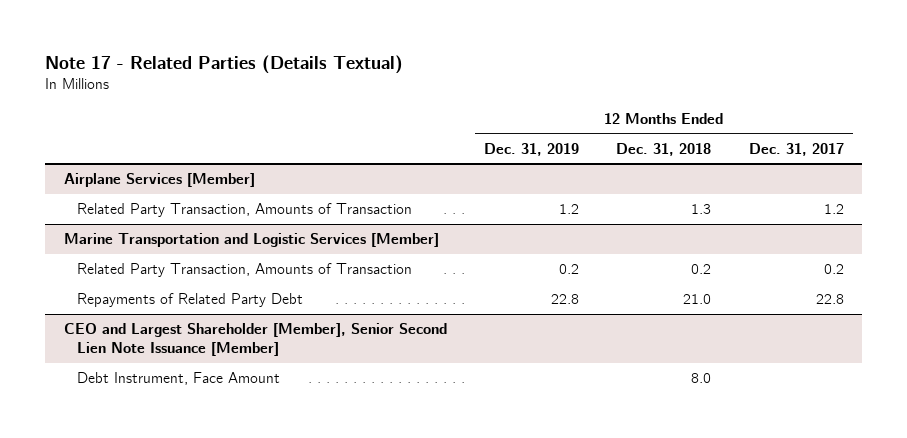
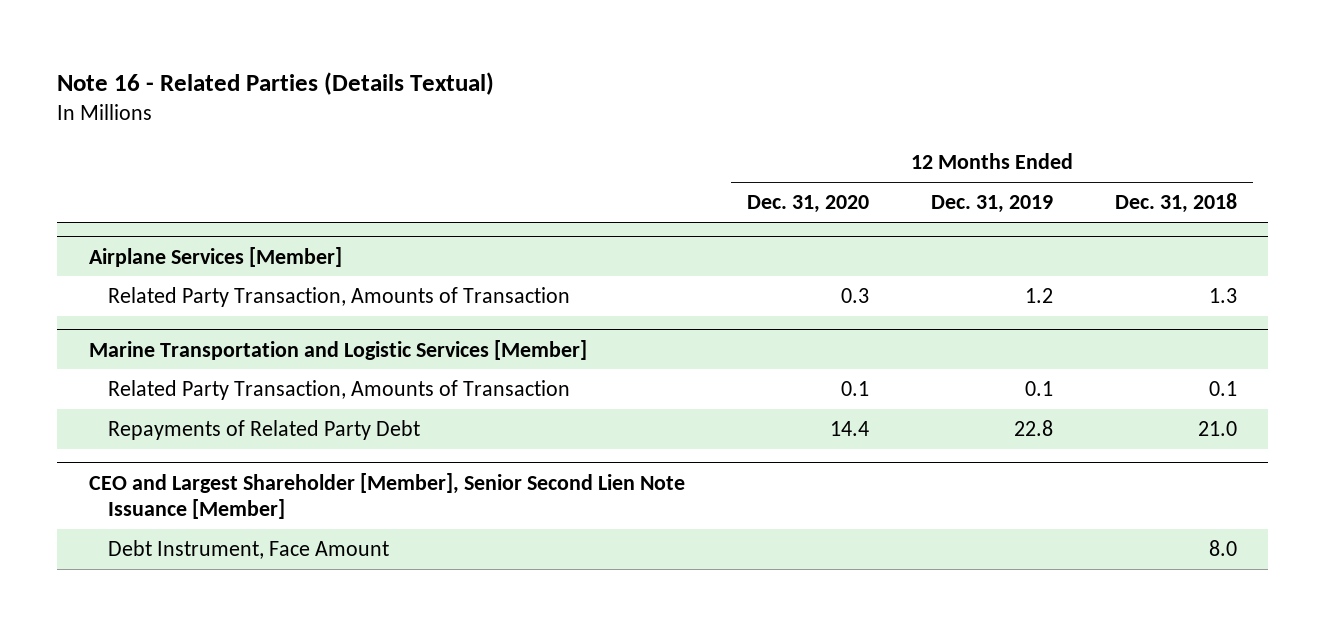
- Note 17 - Related Parties (Details Textual)
+ Note 16 - Related Parties (Details Textual)
- | 12 Months Ended Dec. 31, 2019 | 12 Months Ended Dec. 31, 2018 | 12 Months Ended Dec. 31, 2017
+ | 12 Months Ended Dec. 31, 2020 | 12 Months Ended Dec. 31, 2019 | 12 Months Ended Dec. 31, 2018
@ Marine Transportation and Logistic Services [Member]
- Related Party Transaction, Amounts of Transaction | 0.2 | 0.2 | 0.2
+ Related Party Transaction, Amounts of Transaction | 0.1 | 0.1 | 0.1

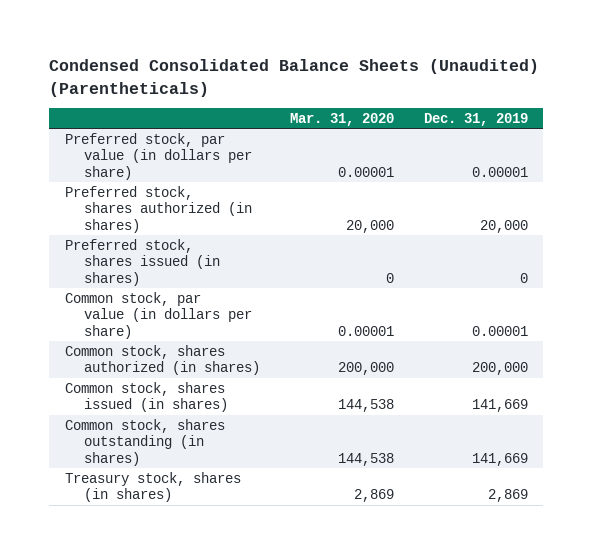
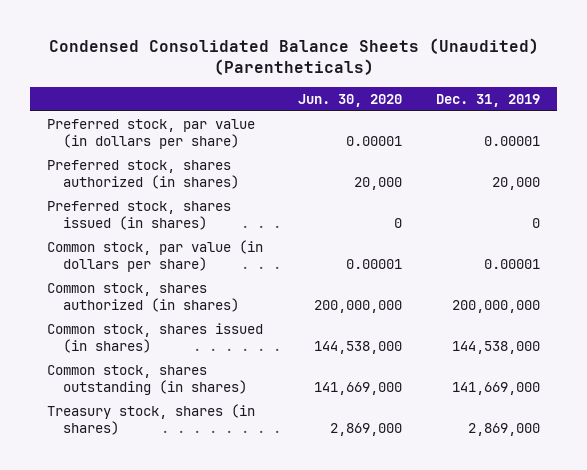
- | Mar. 31, 2020 | Dec. 31, 2019
+ | Jun. 30, 2020 | Dec. 31, 2019
- Common stock, shares authorized (in shares) | 200,000 | 200,000
- Common stock, shares issued (in shares) | 144,538 | 141,669
- Common stock, shares outstanding (in shares) | 144,538 | 141,669
- Treasury stock, shares (in shares) | 2,869 | 2,869
+ Common stock, shares authorized (in shares) | 200,000,000 | 200,000,000
+ Common stock, shares issued (in shares) | 144,538,000 | 144,538,000
+ Common stock, shares outstanding (in shares) | 141,669,000 | 141,669,000
+ Treasury stock, shares (in shares) | 2,869,000 | 2,869,000

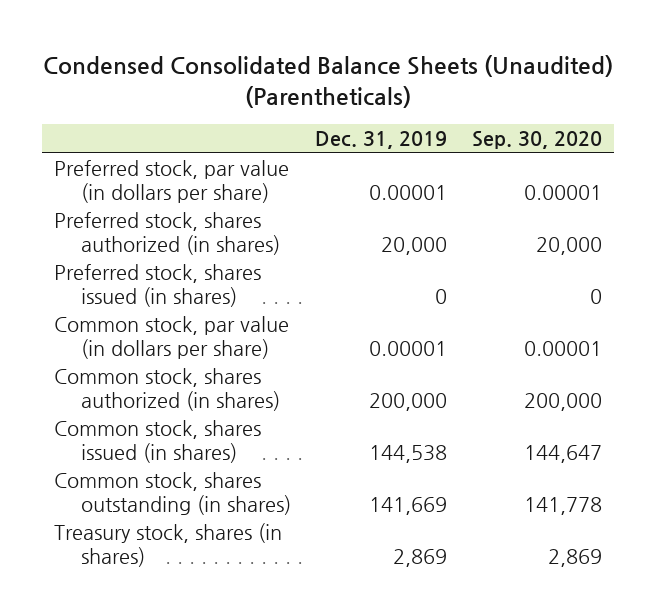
- | Jun. 30, 2020 | Dec. 31, 2019
+ | Dec. 31, 2019 | Sep. 30, 2020
- Common stock, shares authorized (in shares) | 200,000,000 | 200,000,000
- Common stock, shares issued (in shares) | 144,538,000 | 144,538,000
- Common stock, shares outstanding (in shares) | 141,669,000 | 141,669,000
- Treasury stock, shares (in shares) | 2,869,000 | 2,869,000
+ Common stock, shares authorized (in shares) | 200,000 | 200,000
+ Common stock, shares issued (in shares) | 144,538 | 144,647
+ Common stock, shares outstanding (in shares) | 141,669 | 141,778
+ Treasury stock, shares (in shares) | 2,869 | 2,869

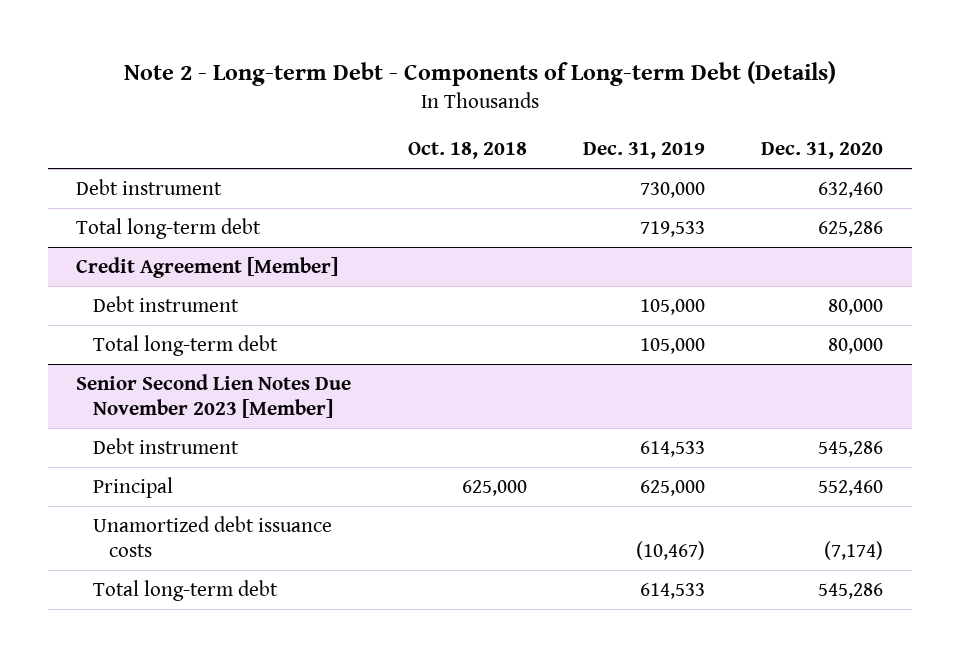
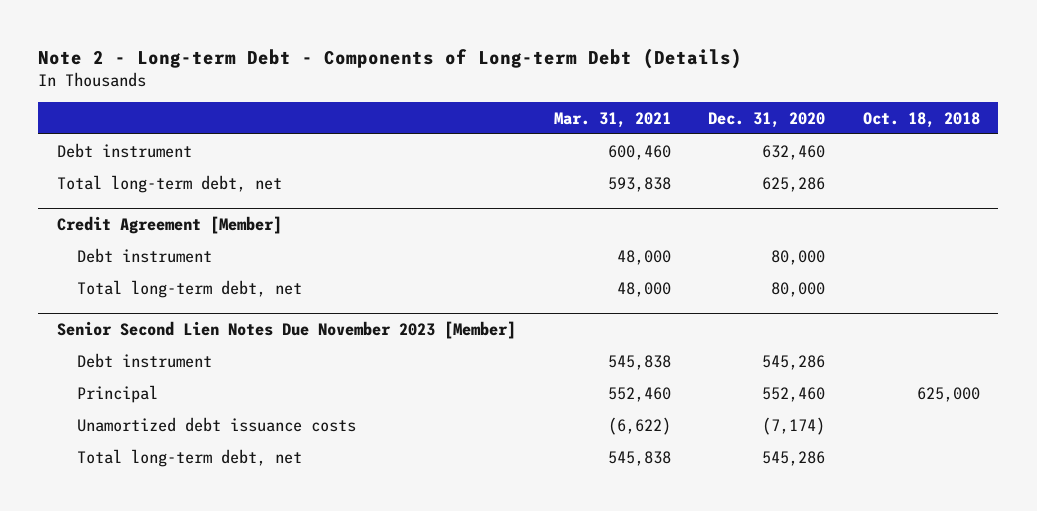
- | Oct. 18, 2018 | Dec. 31, 2019 | Dec. 31, 2020
+ | Mar. 31, 2021 | Dec. 31, 2020 | Oct. 18, 2018
- Total long-term debt | | 719,533 | 625,286
+ Total long-term debt, net | 593,838 | 625,286 |
@ Credit Agreement [Member]
- Total long-term debt | | 105,000 | 80,000
+ Total long-term debt, net | 48,000 | 80,000 |
@ Senior Second Lien Notes Due November 2023 [Member]
- Total long-term debt | | 614,533 | 545,286
+ Total long-term debt, net | 545,838 | 545,286 |

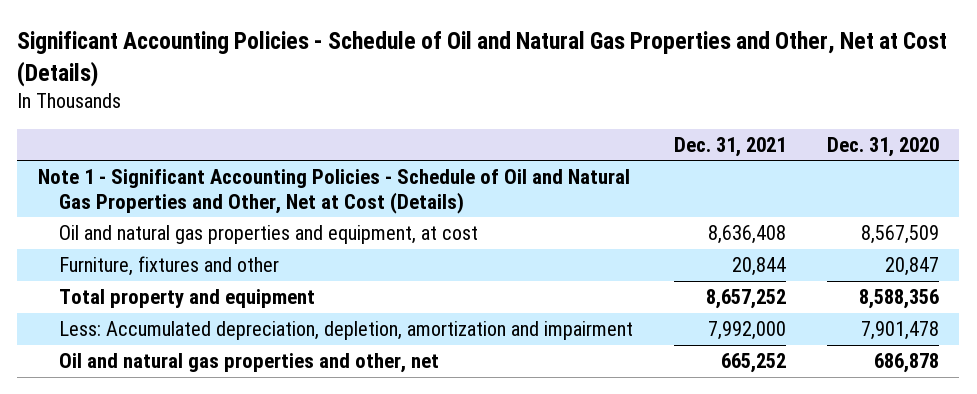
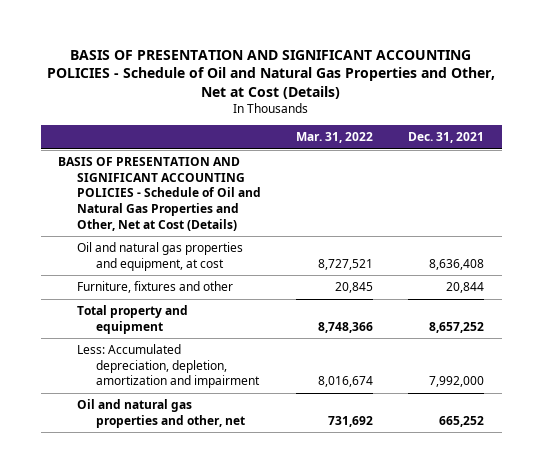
- Significant Accounting Policies - Schedule of Oil and Natural Gas Properties and Other, Net at Cost (Details)
+ BASIS OF PRESENTATION AND SIGNIFICANT ACCOUNTING POLICIES - Schedule of Oil and Natural Gas Properties and Other, Net at Cost (Details)
- | Dec. 31, 2021 | Dec. 31, 2020
+ | Mar. 31, 2022 | Dec. 31, 2021
- Note 1 - Significant Accounting Policies - Schedule of Oil and Natural Gas Properties and Other, Net at Cost (Details)
+ BASIS OF PRESENTATION AND SIGNIFICANT ACCOUNTING POLICIES - Schedule of Oil and Natural Gas Properties and Other, Net at Cost (Details)

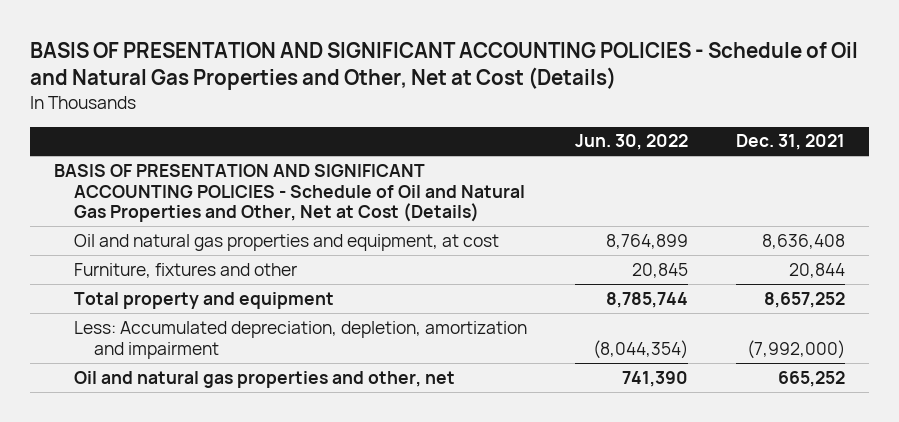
- | Mar. 31, 2022 | Dec. 31, 2021
+ | Jun. 30, 2022 | Dec. 31, 2021
- Less: Accumulated depreciation, depletion, amortization and impairment | 8,016,674 | 7,992,000
+ Less: Accumulated depreciation, depletion, amortization and impairment | (8,044,354) | (7,992,000)

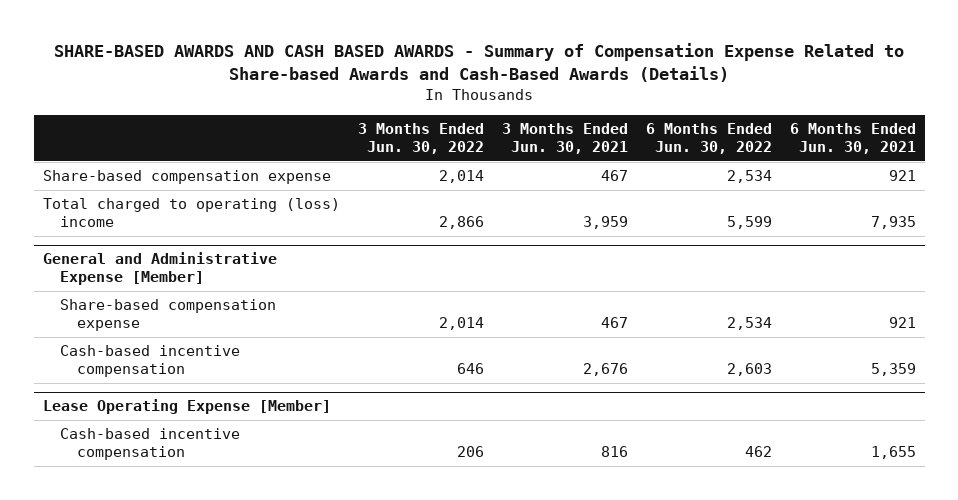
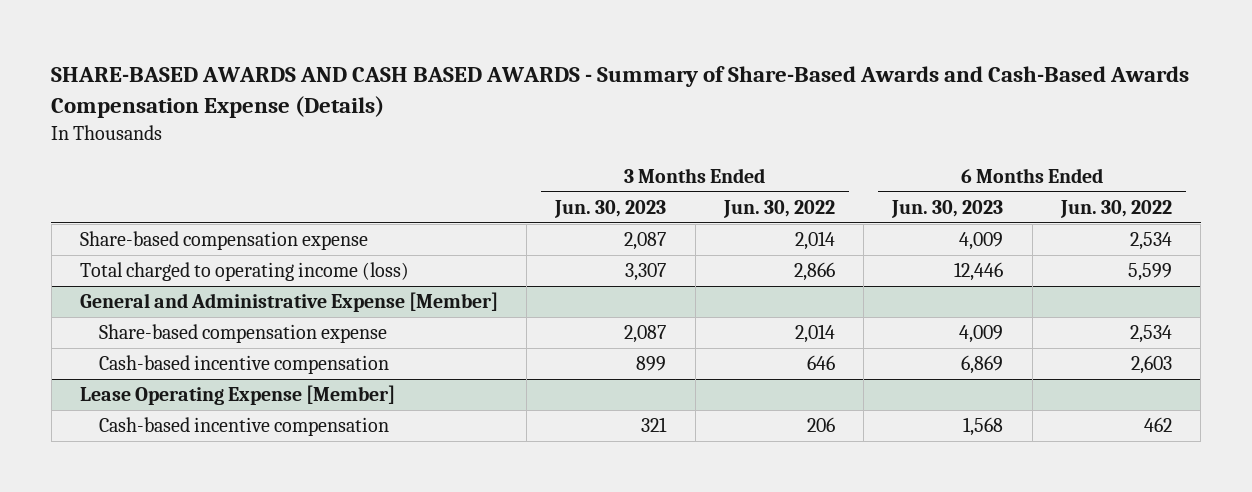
- SHARE-BASED AWARDS AND CASH BASED AWARDS - Summary of Compensation Expense Related to Share-based Awards and Cash-Based Awards (Details)
+ SHARE-BASED AWARDS AND CASH BASED AWARDS - Summary of Share-Based Awards and Cash-Based Awards Compensation Expense (Details)
- | 3 Months Ended Jun. 30, 2022 | 3 Months Ended Jun. 30, 2021 | 6 Months Ended Jun. 30, 2022 | 6 Months Ended Jun. 30, 2021
+ | 3 Months Ended Jun. 30, 2023 | 3 Months Ended Jun. 30, 2022 | 6 Months Ended Jun. 30, 2023 | 6 Months Ended Jun. 30, 2022
- Total charged to operating (loss) income | 2,866 | 3,959 | 5,599 | 7,935
+ Total charged to operating income (loss) | 3,307 | 2,866 | 12,446 | 5,599

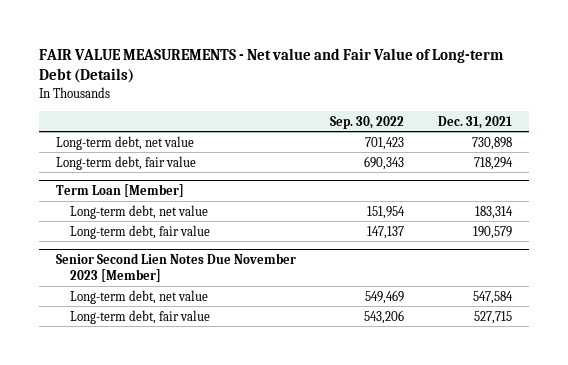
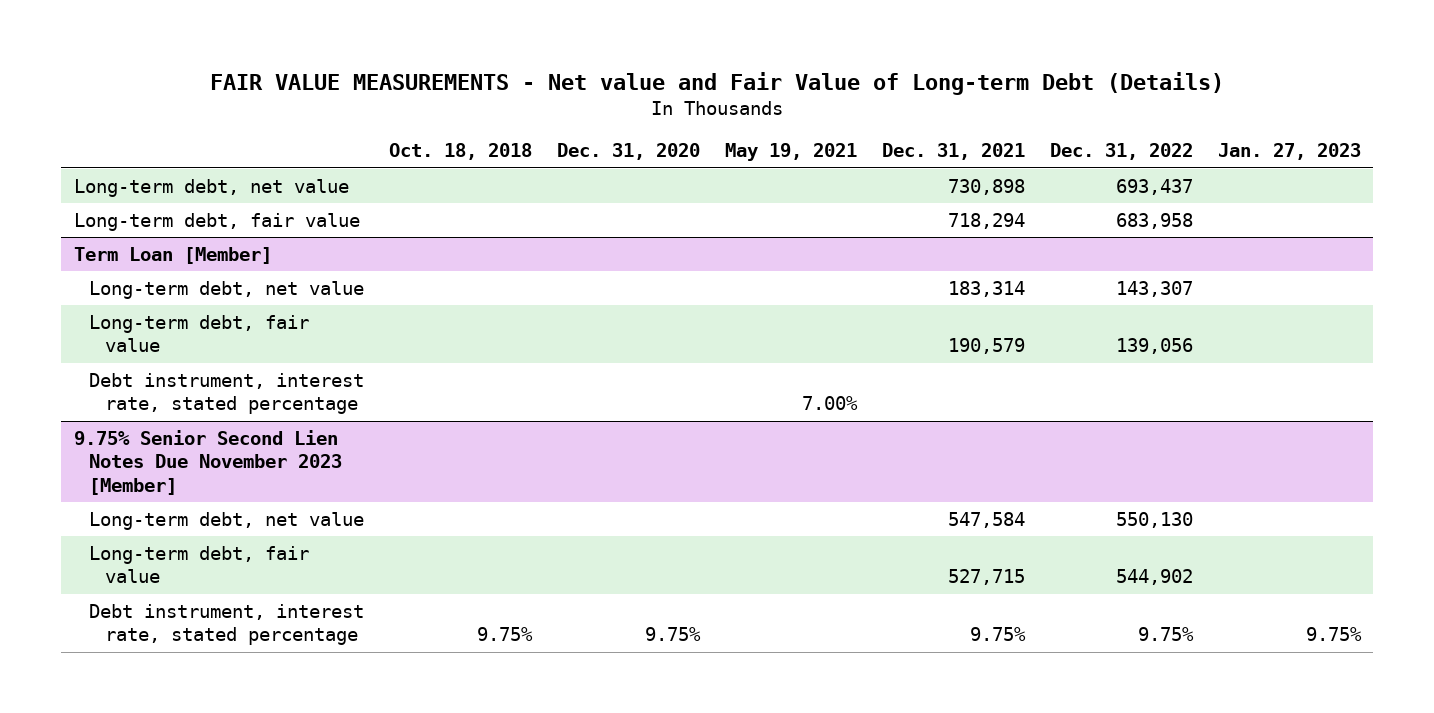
- | Sep. 30, 2022 | Dec. 31, 2021
+ | Oct. 18, 2018 | Dec. 31, 2020 | May 19, 2021 | Dec. 31, 2021 | Dec. 31, 2022 | Jan. 27, 2023
- Senior Second Lien Notes Due November 2023 [Member]
@ Term Loan [Member]
+ Debt instrument, interest rate, stated percentage | | | 7.00% | | |
+ 9.75% Senior Second Lien Notes Due November 2023 [Member]
+ Debt instrument, interest rate, stated percentage | 9.75% | 9.75% | | 9.75% | 9.75% | 9.75%

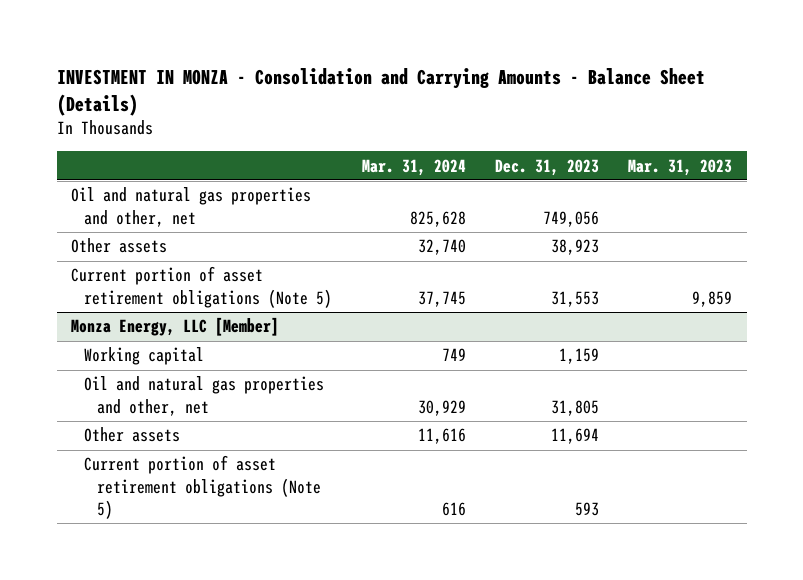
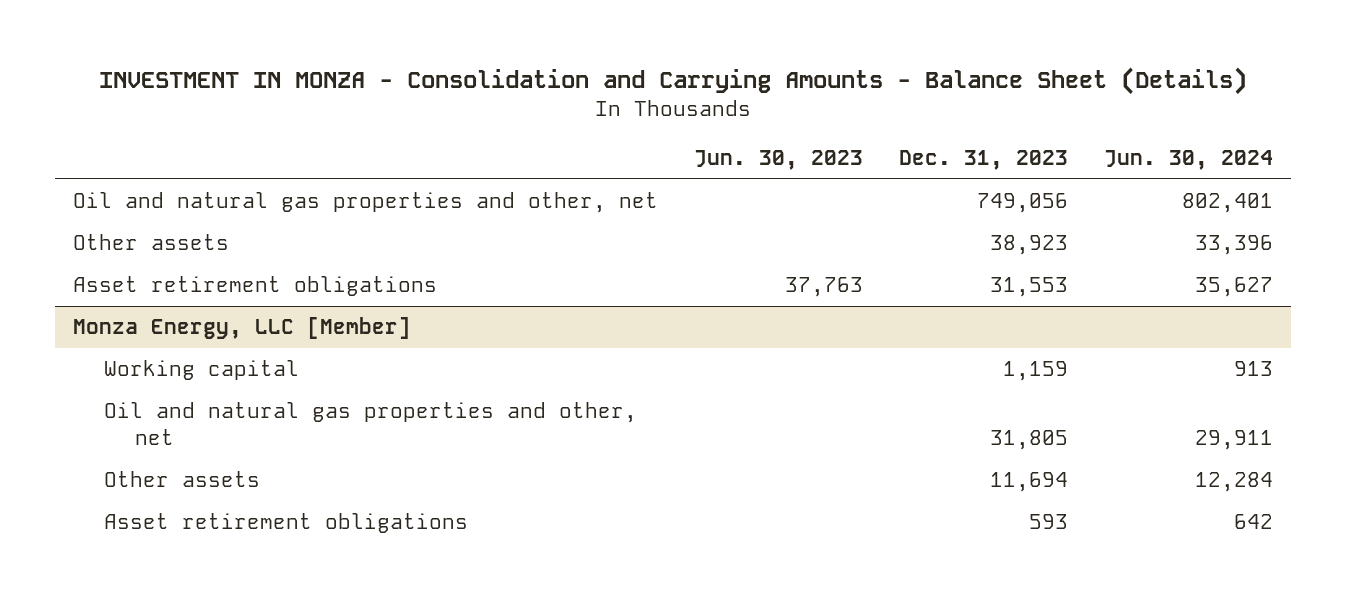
- | Mar. 31, 2024 | Dec. 31, 2023 | Mar. 31, 2023
+ | Jun. 30, 2023 | Dec. 31, 2023 | Jun. 30, 2024
- Current portion of asset retirement obligations (Note 5) | 37,745 | 31,553 | 9,859
+ Asset retirement obligations | 37,763 | 31,553 | 35,627
@ Monza Energy, LLC [Member]
- Current portion of asset retirement obligations (Note 5) | 616 | 593 |
+ Asset retirement obligations | | 593 | 642

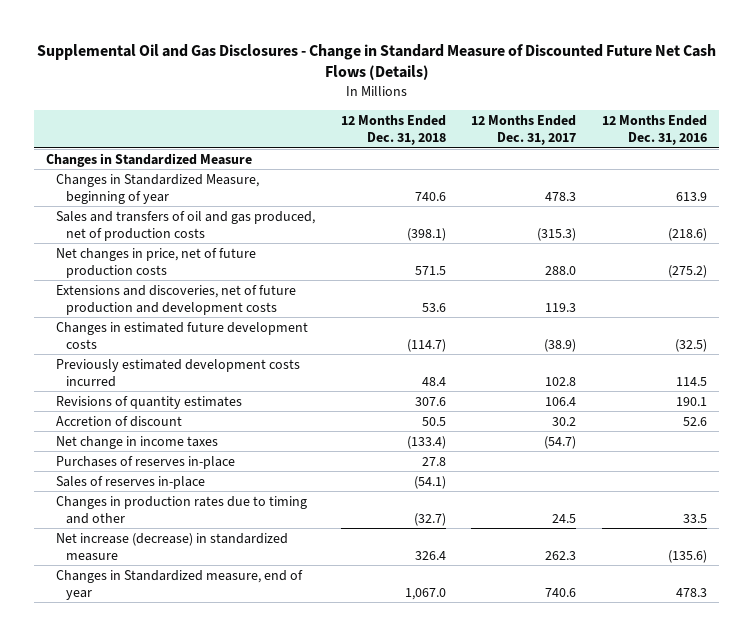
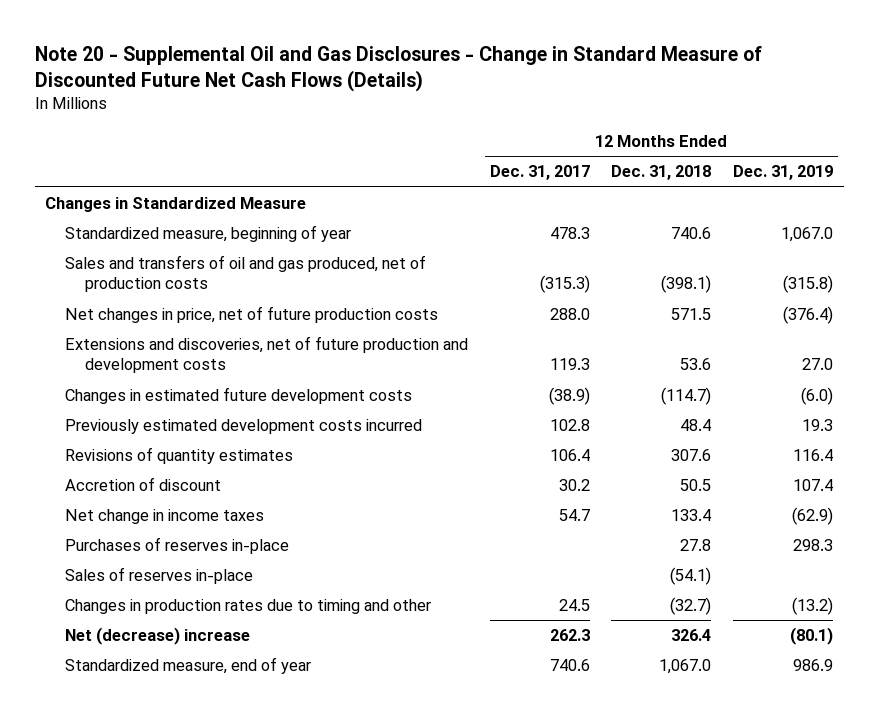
- Supplemental Oil and Gas Disclosures - Change in Standard Measure of Discounted Future Net Cash Flows (Details)
+ Note 20 - Supplemental Oil and Gas Disclosures - Change in Standard Measure of Discounted Future Net Cash Flows (Details)
- | 12 Months Ended Dec. 31, 2018 | 12 Months Ended Dec. 31, 2017 | 12 Months Ended Dec. 31, 2016
+ | 12 Months Ended Dec. 31, 2017 | 12 Months Ended Dec. 31, 2018 | 12 Months Ended Dec. 31, 2019
- Changes in Standardized Measure, beginning of year | 740.6 | 478.3 | 613.9
+ Standardized measure, beginning of year | 478.3 | 740.6 | 1,067.0
- Net change in income taxes | (133.4) | (54.7) |
+ Net change in income taxes | 54.7 | 133.4 | (62.9)
- Net increase (decrease) in standardized measure | 326.4 | 262.3 | (135.6)
- Changes in Standardized measure, end of year | 1,067.0 | 740.6 | 478.3
+ Net (decrease) increase | 262.3 | 326.4 | (80.1)
+ Standardized measure, end of year | 740.6 | 1,067.0 | 986.9

